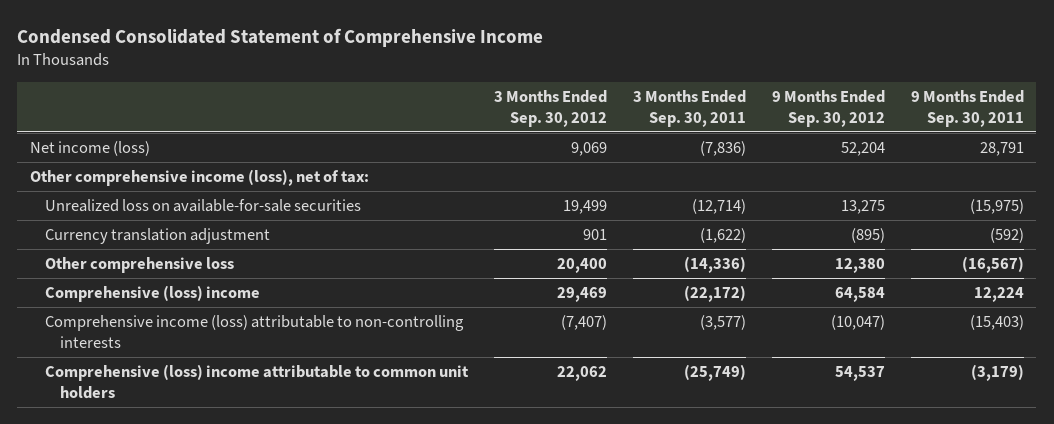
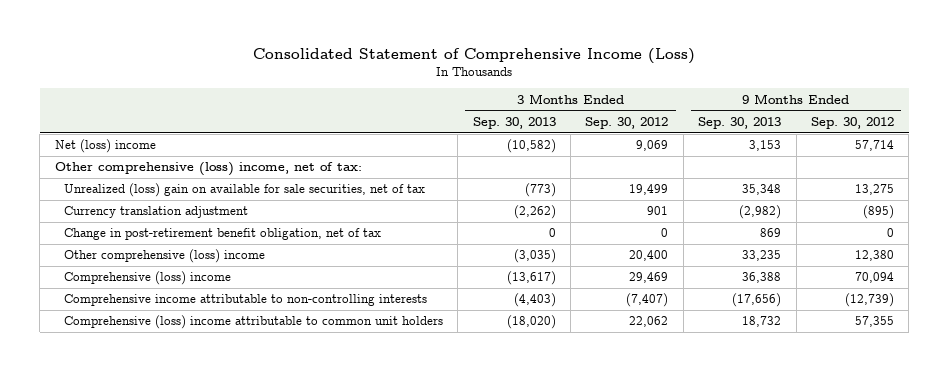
- Condensed Consolidated Statement of Comprehensive Income
+ Consolidated Statement of Comprehensive Income (Loss)
- | 3 Months Ended Sep. 30, 2012 | 3 Months Ended Sep. 30, 2011 | 9 Months Ended Sep. 30, 2012 | 9 Months Ended Sep. 30, 2011
+ | 3 Months Ended Sep. 30, 2013 | 3 Months Ended Sep. 30, 2012 | 9 Months Ended Sep. 30, 2013 | 9 Months Ended Sep. 30, 2012
- Net income (loss) | 9,069 | (7,836) | 52,204 | 28,791
- Other comprehensive income (loss), net of tax:
- Unrealized loss on available-for-sale securities | 19,499 | (12,714) | 13,275 | (15,975)
+ Net (loss) income | (10,582) | 9,069 | 3,153 | 57,714
+ Other comprehensive (loss) income, net of tax:
+ Unrealized (loss) gain on available for sale securities, net of tax | (773) | 19,499 | 35,348 | 13,275
- Other comprehensive loss | 20,400 | (14,336) | 12,380 | (16,567)
- Comprehensive (loss) income | 29,469 | (22,172) | 64,584 | 12,224
- Comprehensive income (loss) attributable to non-controlling interests | (7,407) | (3,577) | (10,047) | (15,403)
- Comprehensive (loss) income attributable to common unit holders | 22,062 | (25,749) | 54,537 | (3,179)
+ Change in post-retirement benefit obligation, net of tax | 0 | 0 | 869 | 0
+ Other comprehensive (loss) income | (3,035) | 20,400 | 33,235 | 12,380
+ Comprehensive (loss) income | (13,617) | 29,469 | 36,388 | 70,094
+ Comprehensive income attributable to non-controlling interests | (4,403) | (7,407) | (17,656) | (12,739)
+ Comprehensive (loss) income attributable to common unit holders | (18,020) | 22,062 | 18,732 | 57,355

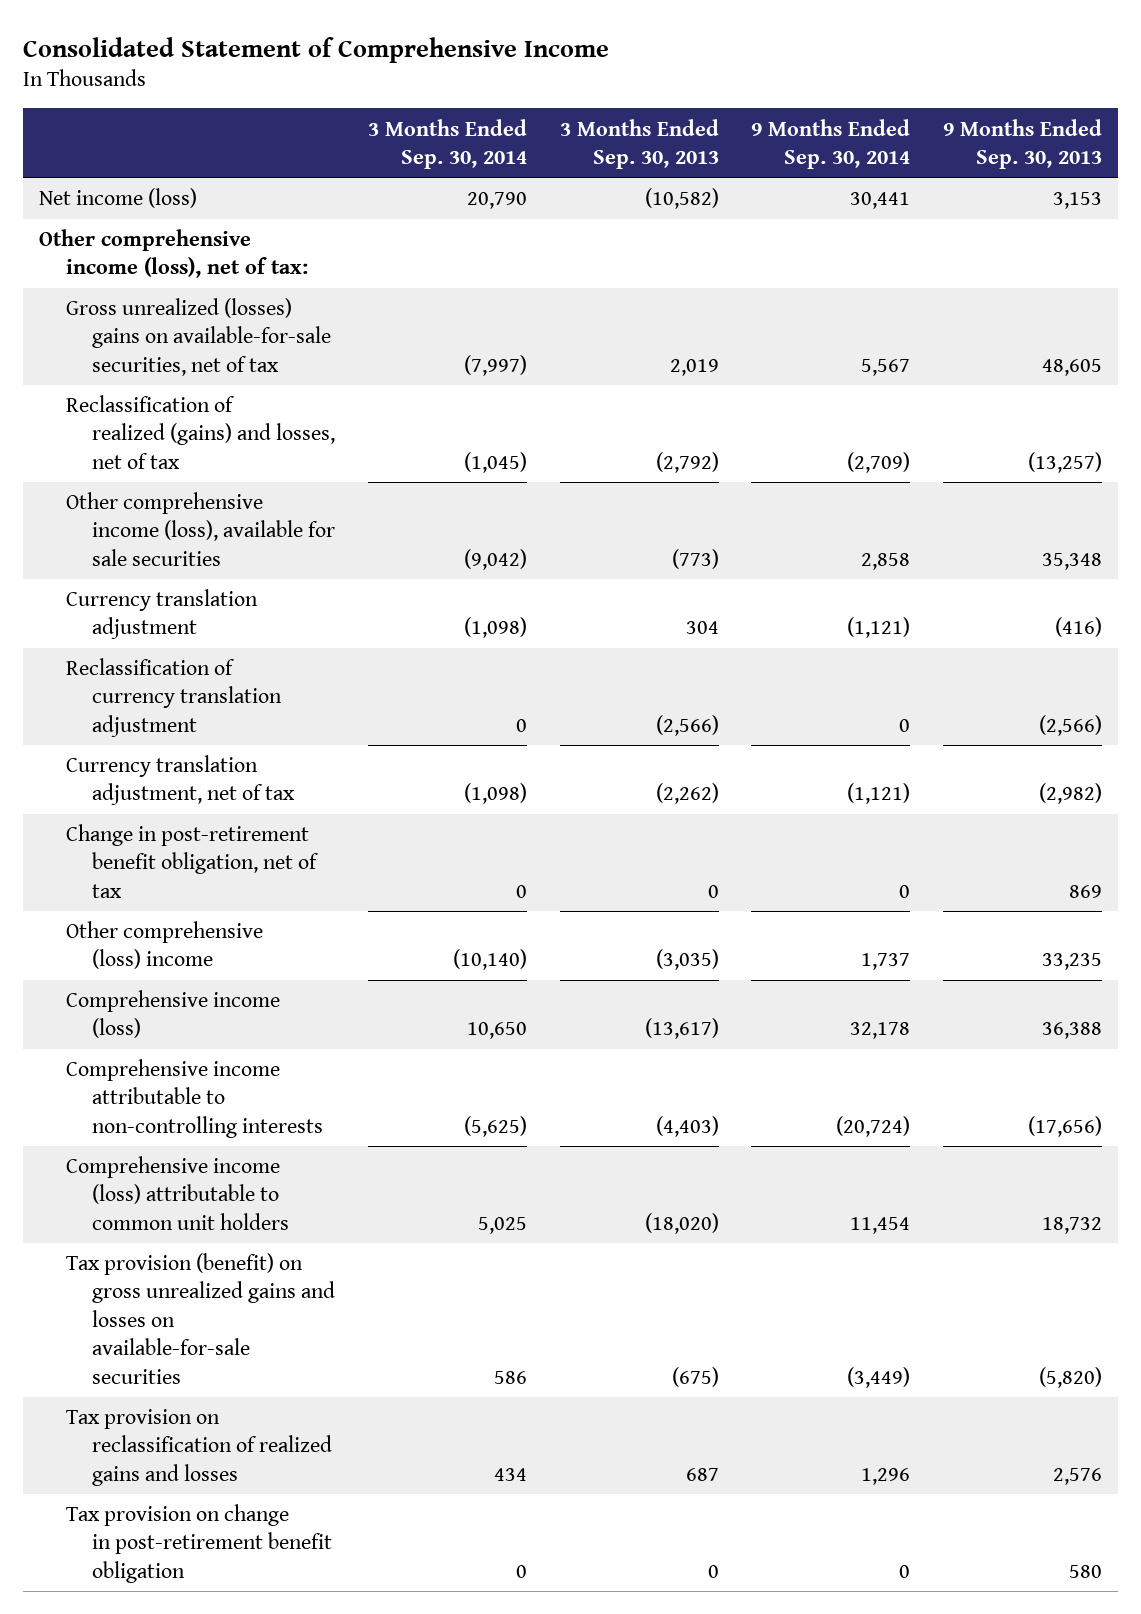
- Consolidated Statement of Comprehensive Income (Loss)
+ Consolidated Statement of Comprehensive Income
- | 3 Months Ended Sep. 30, 2013 | 3 Months Ended Sep. 30, 2012 | 9 Months Ended Sep. 30, 2013 | 9 Months Ended Sep. 30, 2012
+ | 3 Months Ended Sep. 30, 2014 | 3 Months Ended Sep. 30, 2013 | 9 Months Ended Sep. 30, 2014 | 9 Months Ended Sep. 30, 2013
- Net (loss) income | (10,582) | 9,069 | 3,153 | 57,714
- Other comprehensive (loss) income, net of tax:
- Unrealized (loss) gain on available for sale securities, net of tax | (773) | 19,499 | 35,348 | 13,275
- Currency translation adjustment | (2,262) | 901 | (2,982) | (895)
+ Net income (loss) | 20,790 | (10,582) | 30,441 | 3,153
+ Other comprehensive income (loss), net of tax:
+ Gross unrealized (losses) gains on available-for-sale securities, net of tax | (7,997) | 2,019 | 5,567 | 48,605
+ Reclassification of realized (gains) and losses, net of tax | (1,045) | (2,792) | (2,709) | (13,257)
+ Other comprehensive income (loss), available for sale securities | (9,042) | (773) | 2,858 | 35,348
+ Currency translation adjustment | (1,098) | 304 | (1,121) | (416)
+ Reclassification of currency translation adjustment | 0 | (2,566) | 0 | (2,566)
+ Currency translation adjustment, net of tax | (1,098) | (2,262) | (1,121) | (2,982)
- Comprehensive (loss) income | (13,617) | 29,469 | 36,388 | 70,094
+ Comprehensive income (loss) | 10,650 | (13,617) | 32,178 | 36,388
- Comprehensive (loss) income attributable to common unit holders | (18,020) | 22,062 | 18,732 | 57,355
+ Comprehensive income (loss) attributable to common unit holders | 5,025 | (18,020) | 11,454 | 18,732
+ Tax provision (benefit) on gross unrealized gains and losses on available-for-sale securities | 586 | (675) | (3,449) | (5,820)
+ Tax provision on reclassification of realized gains and losses | 434 | 687 | 1,296 | 2,576
+ Tax provision on change in post-retirement benefit obligation | 0 | 0 | 0 | 580

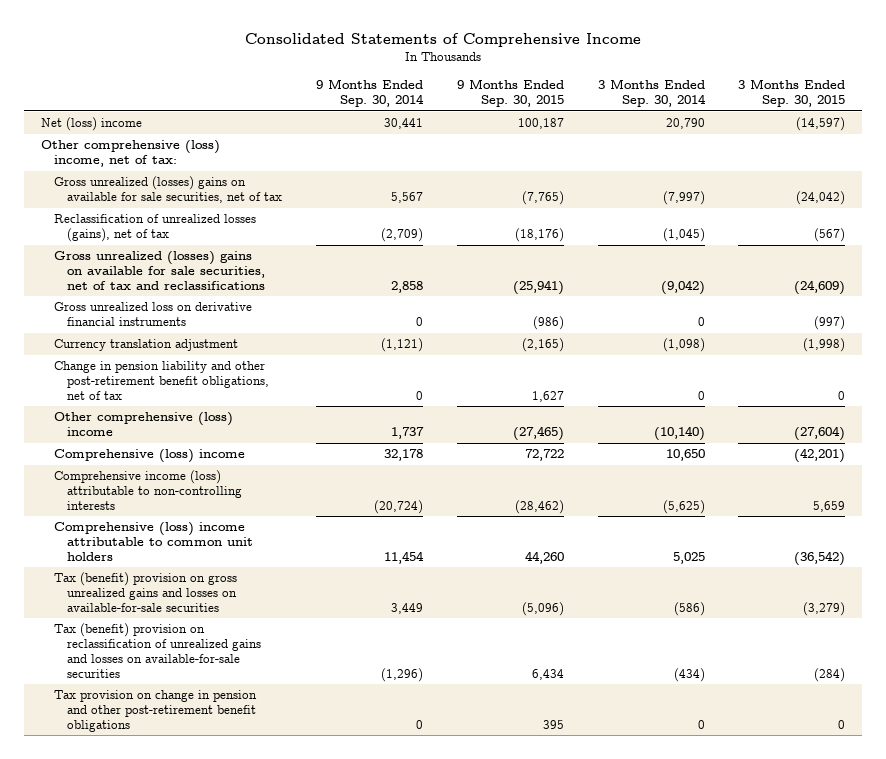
- Consolidated Statement of Comprehensive Income
+ Consolidated Statements of Comprehensive Income
- | 3 Months Ended Sep. 30, 2014 | 3 Months Ended Sep. 30, 2013 | 9 Months Ended Sep. 30, 2014 | 9 Months Ended Sep. 30, 2013
+ | 9 Months Ended Sep. 30, 2014 | 9 Months Ended Sep. 30, 2015 | 3 Months Ended Sep. 30, 2014 | 3 Months Ended Sep. 30, 2015
- Net income (loss) | 20,790 | (10,582) | 30,441 | 3,153
- Other comprehensive income (loss), net of tax:
- Gross unrealized (losses) gains on available-for-sale securities, net of tax | (7,997) | 2,019 | 5,567 | 48,605
- Reclassification of realized (gains) and losses, net of tax | (1,045) | (2,792) | (2,709) | (13,257)
- Other comprehensive income (loss), available for sale securities | (9,042) | (773) | 2,858 | 35,348
+ Net (loss) income | 30,441 | 100,187 | 20,790 | (14,597)
+ Other comprehensive (loss) income, net of tax:
+ Gross unrealized (losses) gains on available for sale securities, net of tax | 5,567 | (7,765) | (7,997) | (24,042)
+ Reclassification of unrealized losses (gains), net of tax | (2,709) | (18,176) | (1,045) | (567)
+ Gross unrealized (losses) gains on available for sale securities, net of tax and reclassifications | 2,858 | (25,941) | (9,042) | (24,609)
+ Gross unrealized loss on derivative financial instruments | 0 | (986) | 0 | (997)
- Reclassification of currency translation adjustment | 0 | (2,566) | 0 | (2,566)
- Currency translation adjustment, net of tax | (1,098) | (2,262) | (1,121) | (2,982)
- Change in post-retirement benefit obligation, net of tax | 0 | 0 | 0 | 869
+ Change in pension liability and other post-retirement benefit obligations, net of tax | 0 | 1,627 | 0 | 0
- Comprehensive income (loss) | 10,650 | (13,617) | 32,178 | 36,388
- Comprehensive income attributable to non-controlling interests | (5,625) | (4,403) | (20,724) | (17,656)
- Comprehensive income (loss) attributable to common unit holders | 5,025 | (18,020) | 11,454 | 18,732
- Tax provision (benefit) on gross unrealized gains and losses on available-for-sale securities | 586 | (675) | (3,449) | (5,820)
- Tax provision on reclassification of realized gains and losses | 434 | 687 | 1,296 | 2,576
- Tax provision on change in post-retirement benefit obligation | 0 | 0 | 0 | 580
+ Comprehensive (loss) income | 32,178 | 72,722 | 10,650 | (42,201)
+ Comprehensive income (loss) attributable to non-controlling interests | (20,724) | (28,462) | (5,625) | 5,659
+ Comprehensive (loss) income attributable to common unit holders | 11,454 | 44,260 | 5,025 | (36,542)
+ Tax (benefit) provision on gross unrealized gains and losses on available-for-sale securities | 3,449 | (5,096) | (586) | (3,279)
+ Tax (benefit) provision on reclassification of unrealized gains and losses on available-for-sale securities | (1,296) | 6,434 | (434) | (284)
+ Tax provision on change in pension and other post-retirement benefit obligations | 0 | 395 | 0 | 0

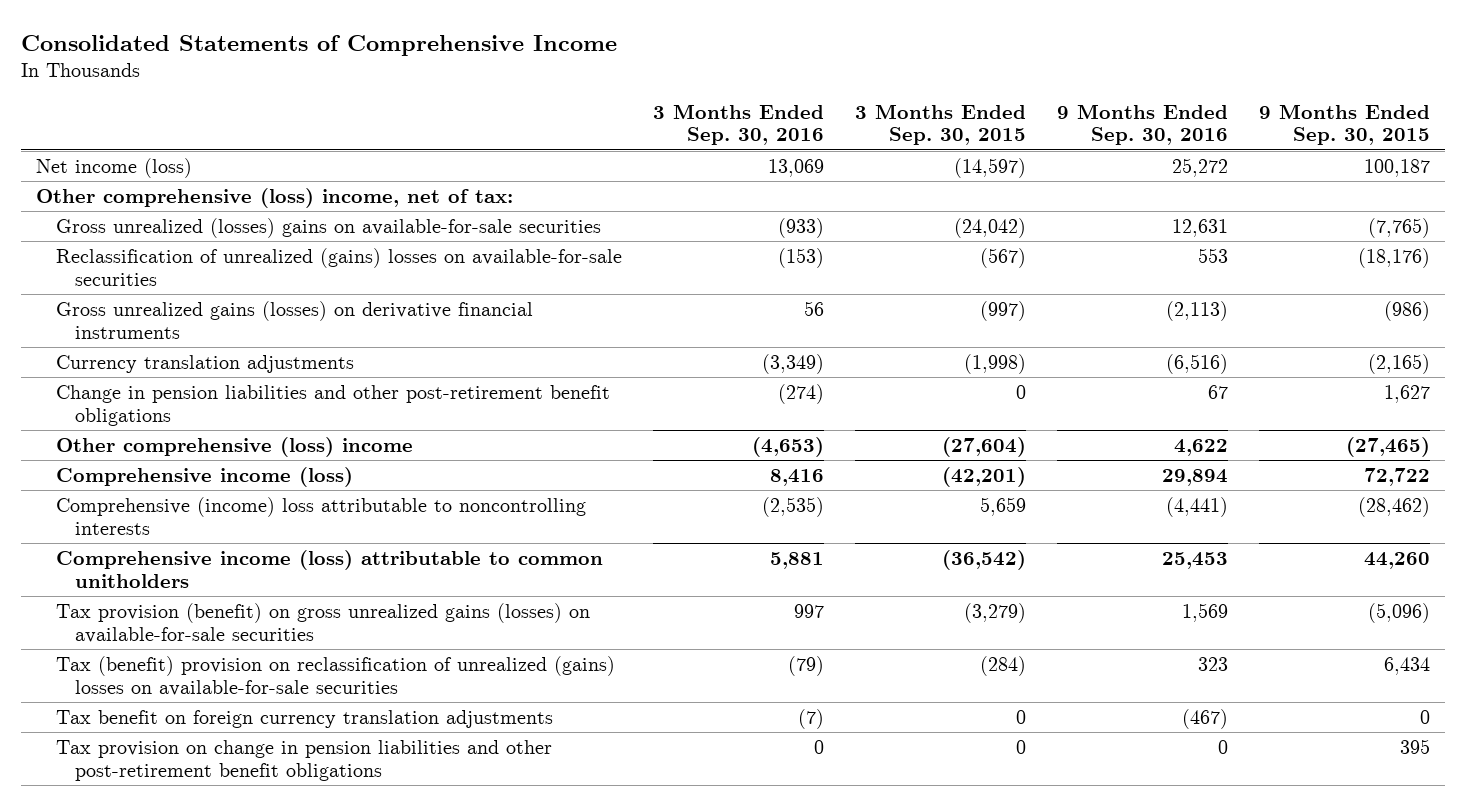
- | 9 Months Ended Sep. 30, 2014 | 9 Months Ended Sep. 30, 2015 | 3 Months Ended Sep. 30, 2014 | 3 Months Ended Sep. 30, 2015
+ | 3 Months Ended Sep. 30, 2016 | 3 Months Ended Sep. 30, 2015 | 9 Months Ended Sep. 30, 2016 | 9 Months Ended Sep. 30, 2015
- Net (loss) income | 30,441 | 100,187 | 20,790 | (14,597)
+ Net income (loss) | 13,069 | (14,597) | 25,272 | 100,187
- Gross unrealized (losses) gains on available for sale securities, net of tax | 5,567 | (7,765) | (7,997) | (24,042)
- Reclassification of unrealized losses (gains), net of tax | (2,709) | (18,176) | (1,045) | (567)
- Gross unrealized (losses) gains on available for sale securities, net of tax and reclassifications | 2,858 | (25,941) | (9,042) | (24,609)
- Gross unrealized loss on derivative financial instruments | 0 | (986) | 0 | (997)
- Currency translation adjustment | (1,121) | (2,165) | (1,098) | (1,998)
- Change in pension liability and other post-retirement benefit obligations, net of tax | 0 | 1,627 | 0 | 0
+ Gross unrealized (losses) gains on available-for-sale securities | (933) | (24,042) | 12,631 | (7,765)
+ Reclassification of unrealized (gains) losses on available-for-sale securities | (153) | (567) | 553 | (18,176)
+ Gross unrealized gains (losses) on derivative financial instruments | 56 | (997) | (2,113) | (986)
+ Currency translation adjustments | (3,349) | (1,998) | (6,516) | (2,165)
+ Change in pension liabilities and other post-retirement benefit obligations | (274) | 0 | 67 | 1,627
- Comprehensive (loss) income | 32,178 | 72,722 | 10,650 | (42,201)
- Comprehensive income (loss) attributable to non-controlling interests | (20,724) | (28,462) | (5,625) | 5,659
- Comprehensive (loss) income attributable to common unit holders | 11,454 | 44,260 | 5,025 | (36,542)
- Tax (benefit) provision on gross unrealized gains and losses on available-for-sale securities | 3,449 | (5,096) | (586) | (3,279)
- Tax (benefit) provision on reclassification of unrealized gains and losses on available-for-sale securities | (1,296) | 6,434 | (434) | (284)
- Tax provision on change in pension and other post-retirement benefit obligations | 0 | 395 | 0 | 0
+ Comprehensive income (loss) | 8,416 | (42,201) | 29,894 | 72,722
+ Comprehensive (income) loss attributable to noncontrolling interests | (2,535) | 5,659 | (4,441) | (28,462)
+ Comprehensive income (loss) attributable to common unitholders | 5,881 | (36,542) | 25,453 | 44,260
+ Tax provision (benefit) on gross unrealized gains (losses) on available-for-sale securities | 997 | (3,279) | 1,569 | (5,096)
+ Tax (benefit) provision on reclassification of unrealized (gains) losses on available-for-sale securities | (79) | (284) | 323 | 6,434
+ Tax benefit on foreign currency translation adjustments | (7) | 0 | (467) | 0
+ Tax provision on change in pension liabilities and other post-retirement benefit obligations | 0 | 0 | 0 | 395

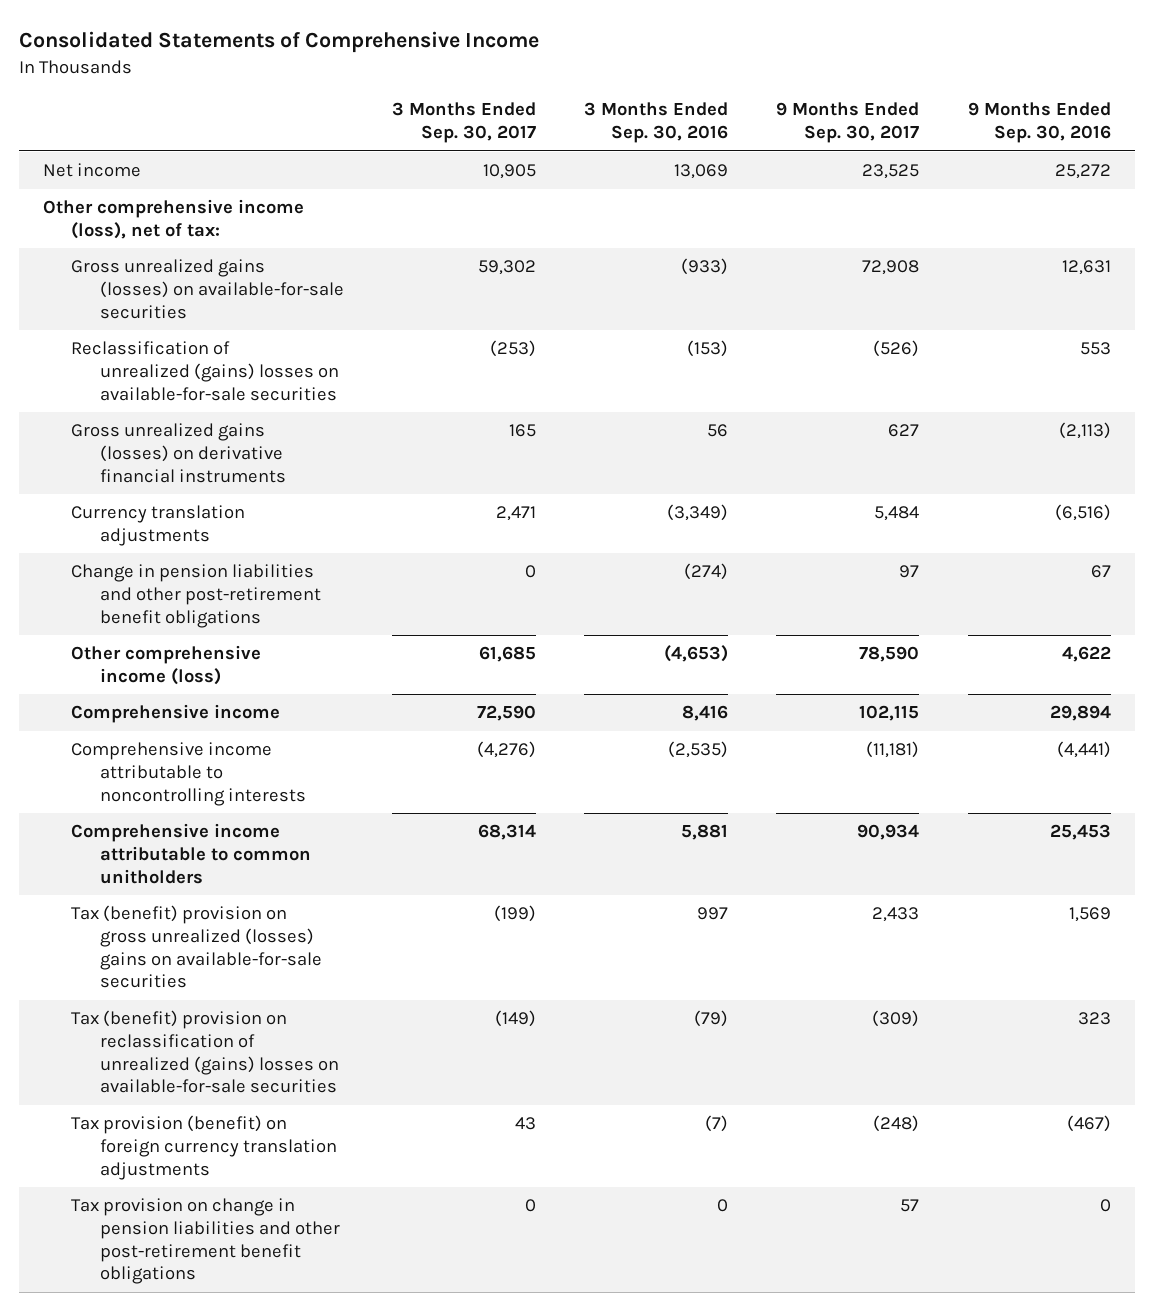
- | 3 Months Ended Sep. 30, 2016 | 3 Months Ended Sep. 30, 2015 | 9 Months Ended Sep. 30, 2016 | 9 Months Ended Sep. 30, 2015
+ | 3 Months Ended Sep. 30, 2017 | 3 Months Ended Sep. 30, 2016 | 9 Months Ended Sep. 30, 2017 | 9 Months Ended Sep. 30, 2016
- Net income (loss) | 13,069 | (14,597) | 25,272 | 100,187
- Other comprehensive (loss) income, net of tax:
- Gross unrealized (losses) gains on available-for-sale securities | (933) | (24,042) | 12,631 | (7,765)
+ Net income | 10,905 | 13,069 | 23,525 | 25,272
+ Other comprehensive income (loss), net of tax:
+ Gross unrealized gains (losses) on available-for-sale securities | 59,302 | (933) | 72,908 | 12,631
- Other comprehensive (loss) income | (4,653) | (27,604) | 4,622 | (27,465)
- Comprehensive income (loss) | 8,416 | (42,201) | 29,894 | 72,722
- Comprehensive (income) loss attributable to noncontrolling interests | (2,535) | 5,659 | (4,441) | (28,462)
- Comprehensive income (loss) attributable to common unitholders | 5,881 | (36,542) | 25,453 | 44,260
- Tax provision (benefit) on gross unrealized gains (losses) on available-for-sale securities | 997 | (3,279) | 1,569 | (5,096)
+ Other comprehensive income (loss) | 61,685 | (4,653) | 78,590 | 4,622
+ Comprehensive income | 72,590 | 8,416 | 102,115 | 29,894
+ Comprehensive income attributable to noncontrolling interests | (4,276) | (2,535) | (11,181) | (4,441)
+ Comprehensive income attributable to common unitholders | 68,314 | 5,881 | 90,934 | 25,453
+ Tax (benefit) provision on gross unrealized (losses) gains on available-for-sale securities | (199) | 997 | 2,433 | 1,569
- Tax benefit on foreign currency translation adjustments | (7) | 0 | (467) | 0
+ Tax provision (benefit) on foreign currency translation adjustments | 43 | (7) | (248) | (467)

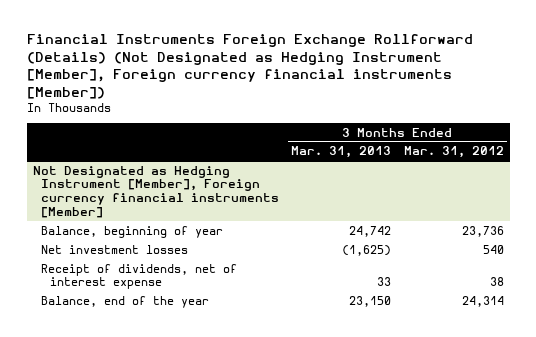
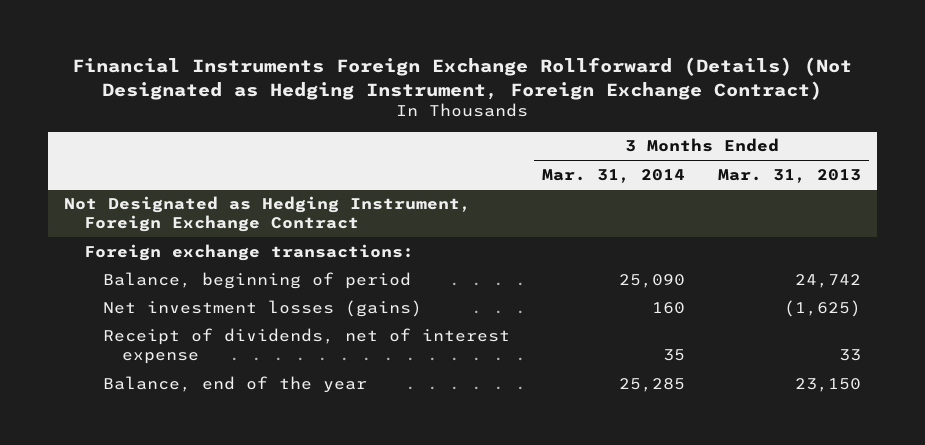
- Financial Instruments Foreign Exchange Rollforward (Details) (Not Designated as Hedging Instrument [Member], Foreign currency financial instruments [Member])
+ Financial Instruments Foreign Exchange Rollforward (Details) (Not Designated as Hedging Instrument, Foreign Exchange Contract)
- | 3 Months Ended Mar. 31, 2013 | 3 Months Ended Mar. 31, 2012
+ | 3 Months Ended Mar. 31, 2014 | 3 Months Ended Mar. 31, 2013
- Not Designated as Hedging Instrument [Member], Foreign currency financial instruments [Member]
- Balance, beginning of year | 24,742 | 23,736
- Net investment losses | (1,625) | 540
+ Not Designated as Hedging Instrument, Foreign Exchange Contract
+ Foreign exchange transactions:
+ Balance, beginning of period | 25,090 | 24,742
+ Net investment losses (gains) | 160 | (1,625)

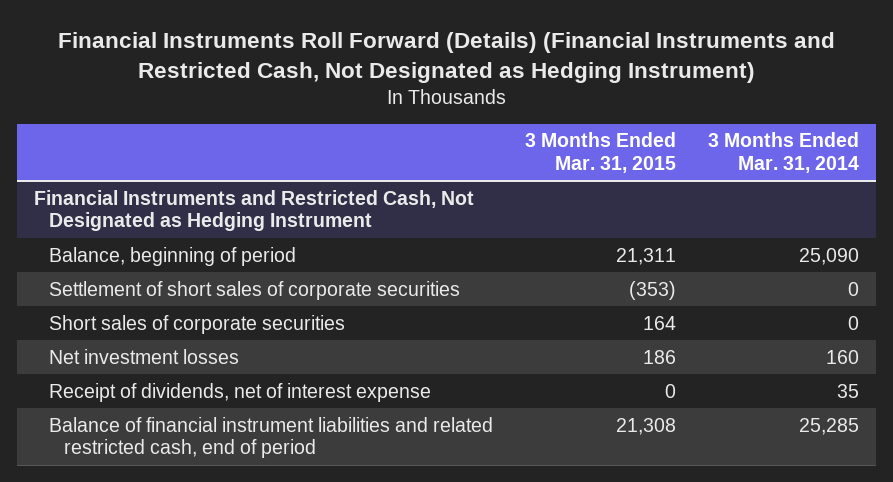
- Financial Instruments Foreign Exchange Rollforward (Details) (Not Designated as Hedging Instrument, Foreign Exchange Contract)
+ Financial Instruments Roll Forward (Details) (Financial Instruments and Restricted Cash, Not Designated as Hedging Instrument)
- | 3 Months Ended Mar. 31, 2014 | 3 Months Ended Mar. 31, 2013
+ | 3 Months Ended Mar. 31, 2015 | 3 Months Ended Mar. 31, 2014
- Not Designated as Hedging Instrument, Foreign Exchange Contract
- Foreign exchange transactions:
+ Financial Instruments and Restricted Cash, Not Designated as Hedging Instrument
- Net investment losses (gains) | 160 | (1,625)
+ Settlement of short sales of corporate securities | (353) | 0
+ Short sales of corporate securities | 164 | 0
+ Net investment losses | 186 | 160
- Balance, end of the year | 25,285 | 23,150
+ Balance of financial instrument liabilities and related restricted cash, end of period | 21,308 | 25,285

